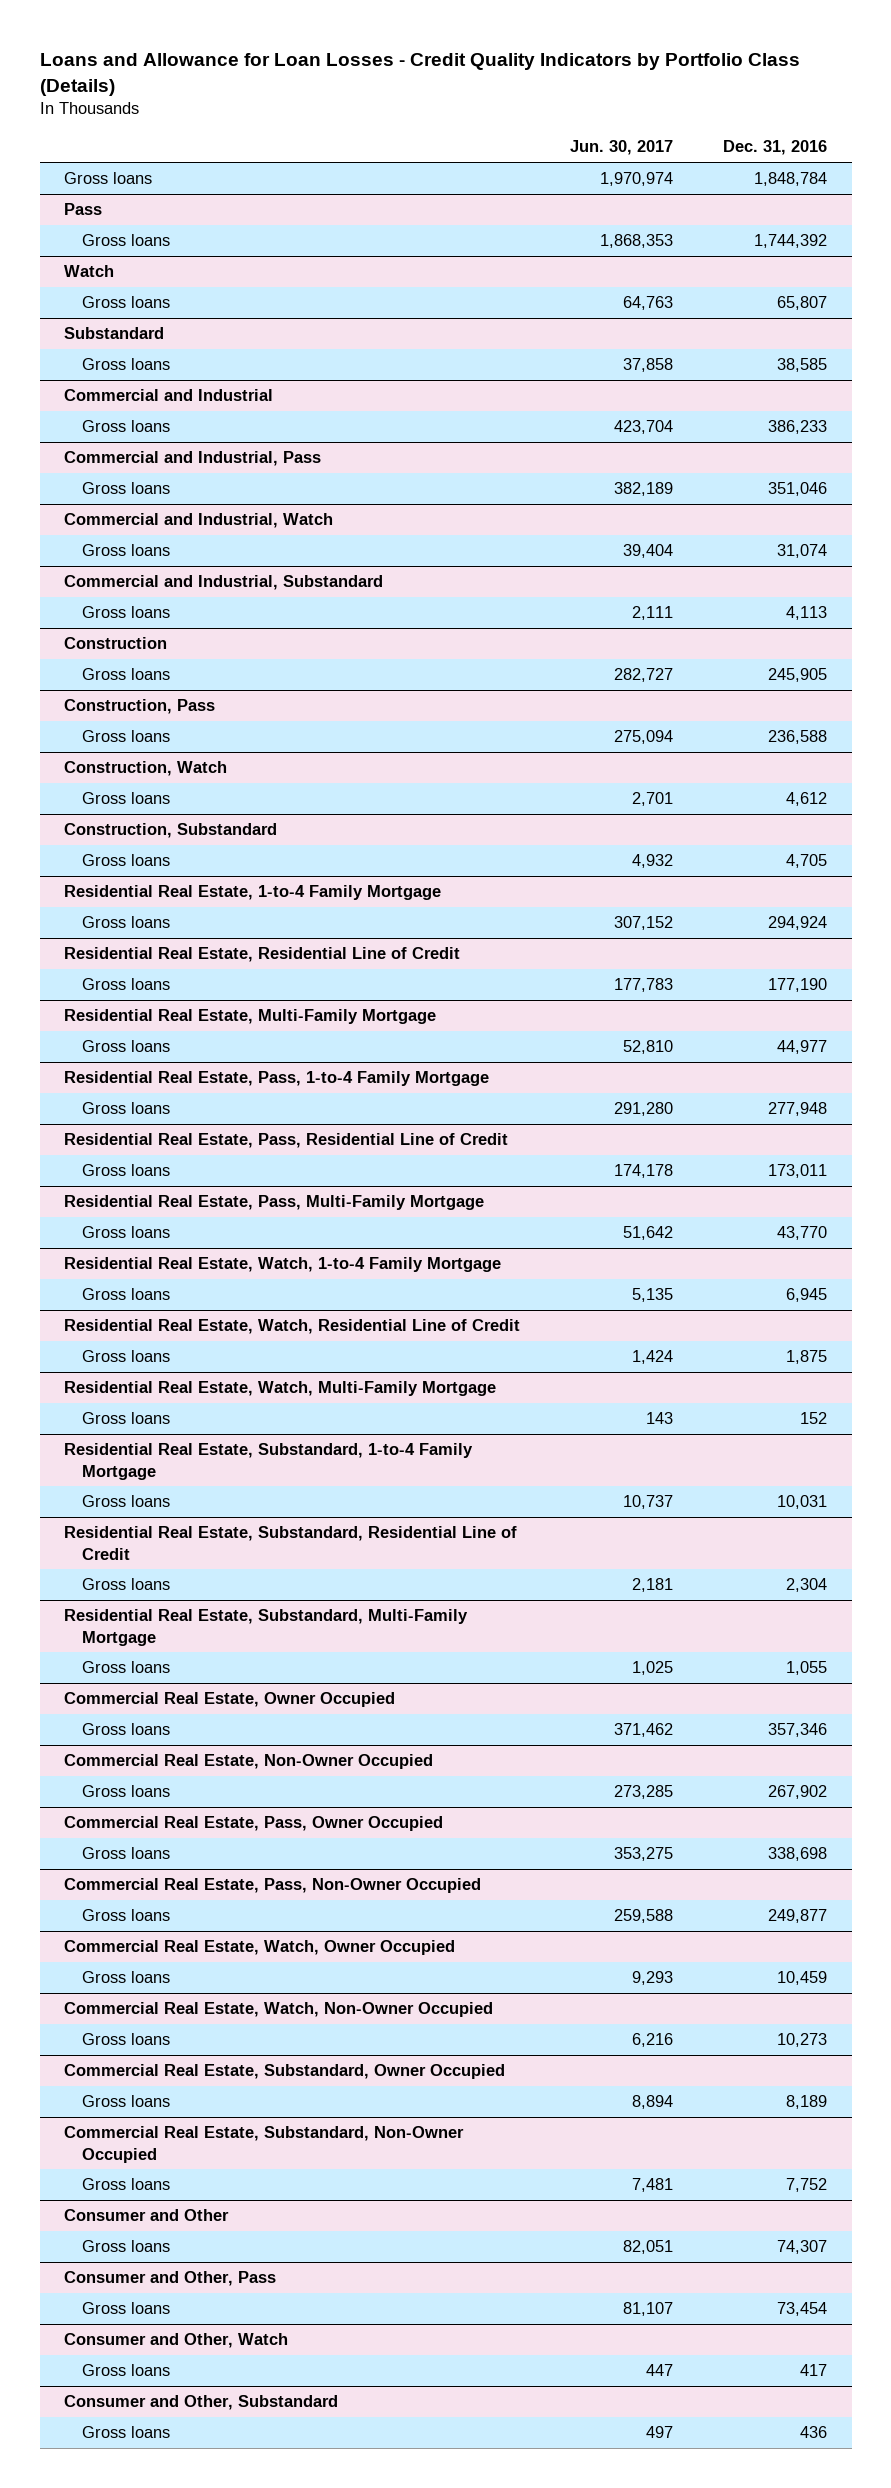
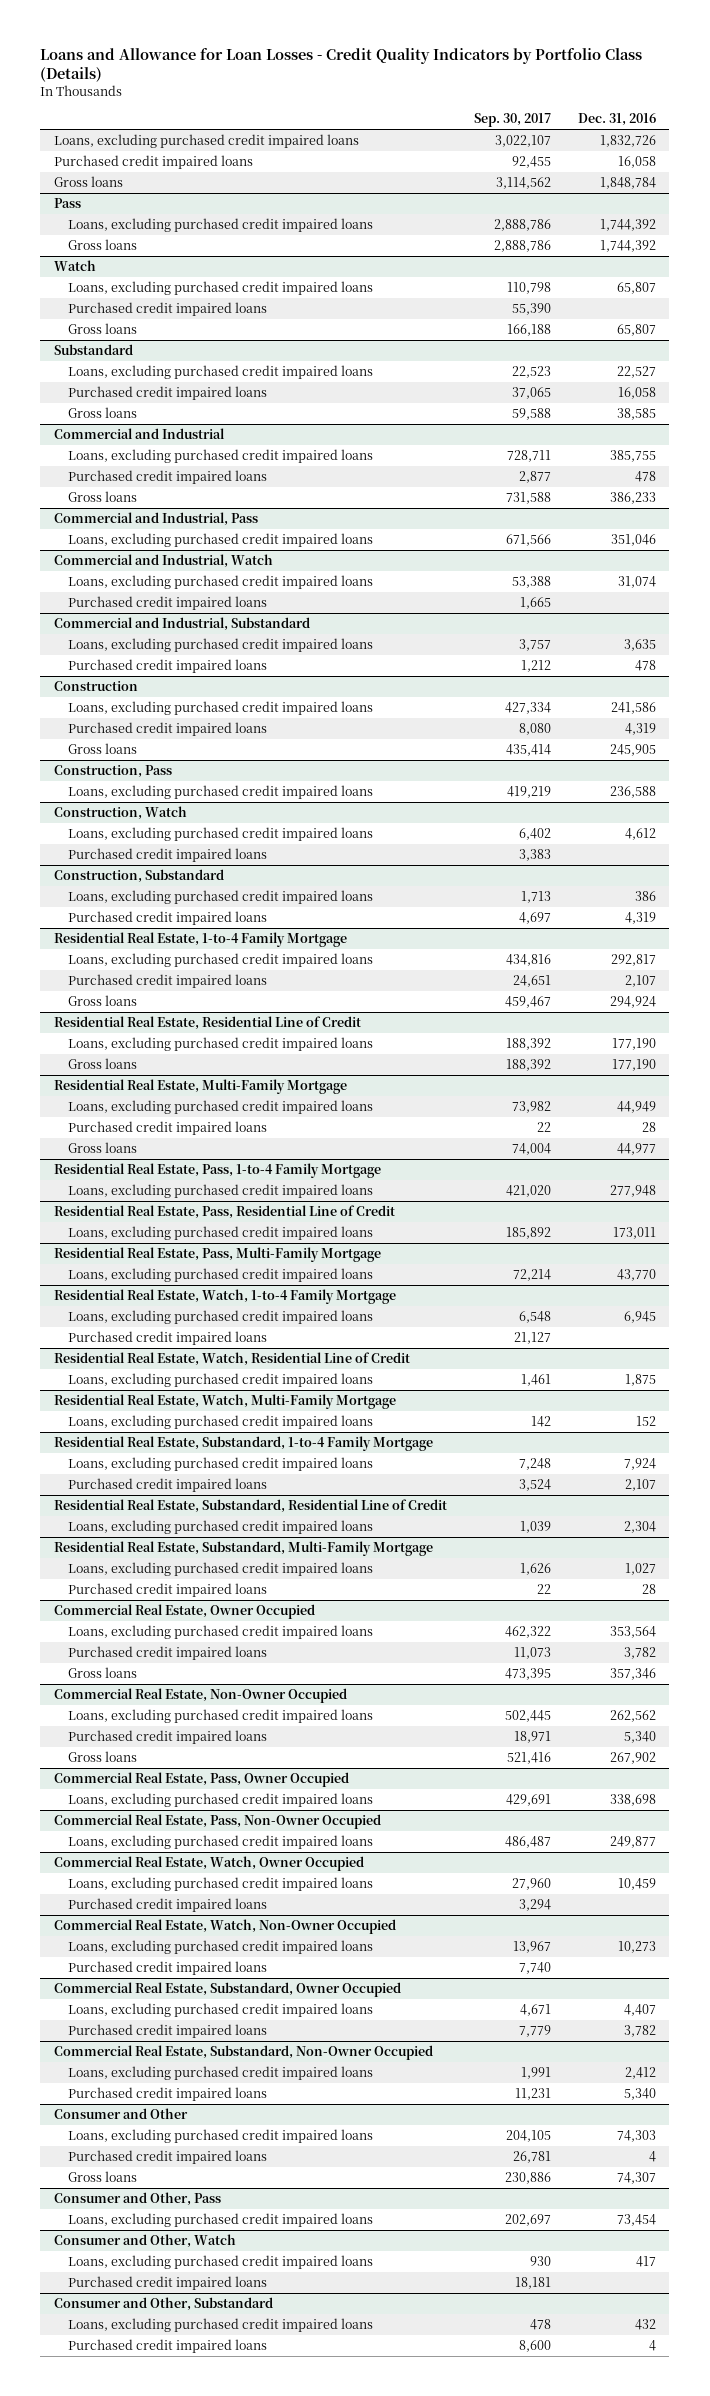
- | Jun. 30, 2017 | Dec. 31, 2016
+ | Sep. 30, 2017 | Dec. 31, 2016
+ Loans, excluding purchased credit impaired loans | 3,022,107 | 1,832,726
+ Purchased credit impaired loans | 92,455 | 16,058
@ Pass
+ Loans, excluding purchased credit impaired loans | 2,888,786 | 1,744,392
@ Watch
+ Loans, excluding purchased credit impaired loans | 110,798 | 65,807
+ Purchased credit impaired loans | 55,390 |
@ Substandard
+ Loans, excluding purchased credit impaired loans | 22,523 | 22,527
+ Purchased credit impaired loans | 37,065 | 16,058
@ Commercial and Industrial
+ Loans, excluding purchased credit impaired loans | 728,711 | 385,755
+ Purchased credit impaired loans | 2,877 | 478
@ Commercial and Industrial, Pass
- Gross loans | 382,189 | 351,046
+ Loans, excluding purchased credit impaired loans | 671,566 | 351,046
@ Commercial and Industrial, Watch
- Gross loans | 39,404 | 31,074
+ Loans, excluding purchased credit impaired loans | 53,388 | 31,074
+ Purchased credit impaired loans | 1,665 |
@ Commercial and Industrial, Substandard
- Gross loans | 2,111 | 4,113
+ Loans, excluding purchased credit impaired loans | 3,757 | 3,635
+ Purchased credit impaired loans | 1,212 | 478
@ Construction
+ Loans, excluding purchased credit impaired loans | 427,334 | 241,586
+ Purchased credit impaired loans | 8,080 | 4,319
@ Construction, Pass
- Gross loans | 275,094 | 236,588
+ Loans, excluding purchased credit impaired loans | 419,219 | 236,588
@ Construction, Watch
- Gross loans | 2,701 | 4,612
+ Loans, excluding purchased credit impaired loans | 6,402 | 4,612
+ Purchased credit impaired loans | 3,383 |
@ Construction, Substandard
- Gross loans | 4,932 | 4,705
+ Loans, excluding purchased credit impaired loans | 1,713 | 386
+ Purchased credit impaired loans | 4,697 | 4,319
@ Residential Real Estate, 1-to-4 Family Mortgage
+ Loans, excluding purchased credit impaired loans | 434,816 | 292,817
+ Purchased credit impaired loans | 24,651 | 2,107
@ Residential Real Estate, Residential Line of Credit
+ Loans, excluding purchased credit impaired loans | 188,392 | 177,190
@ Residential Real Estate, Multi-Family Mortgage
+ Loans, excluding purchased credit impaired loans | 73,982 | 44,949
+ Purchased credit impaired loans | 22 | 28
@ Residential Real Estate, Pass, 1-to-4 Family Mortgage
- Gross loans | 291,280 | 277,948
+ Loans, excluding purchased credit impaired loans | 421,020 | 277,948
@ Residential Real Estate, Pass, Residential Line of Credit
- Gross loans | 174,178 | 173,011
+ Loans, excluding purchased credit impaired loans | 185,892 | 173,011
@ Residential Real Estate, Pass, Multi-Family Mortgage
- Gross loans | 51,642 | 43,770
+ Loans, excluding purchased credit impaired loans | 72,214 | 43,770
@ Residential Real Estate, Watch, 1-to-4 Family Mortgage
- Gross loans | 5,135 | 6,945
+ Loans, excluding purchased credit impaired loans | 6,548 | 6,945
+ Purchased credit impaired loans | 21,127 |
@ Residential Real Estate, Watch, Residential Line of Credit
- Gross loans | 1,424 | 1,875
+ Loans, excluding purchased credit impaired loans | 1,461 | 1,875
@ Residential Real Estate, Watch, Multi-Family Mortgage
- Gross loans | 143 | 152
+ Loans, excluding purchased credit impaired loans | 142 | 152
@ Residential Real Estate, Substandard, 1-to-4 Family Mortgage
- Gross loans | 10,737 | 10,031
+ Loans, excluding purchased credit impaired loans | 7,248 | 7,924
+ Purchased credit impaired loans | 3,524 | 2,107
@ Residential Real Estate, Substandard, Residential Line of Credit
- Gross loans | 2,181 | 2,304
+ Loans, excluding purchased credit impaired loans | 1,039 | 2,304
@ Residential Real Estate, Substandard, Multi-Family Mortgage
- Gross loans | 1,025 | 1,055
+ Loans, excluding purchased credit impaired loans | 1,626 | 1,027
+ Purchased credit impaired loans | 22 | 28
@ Commercial Real Estate, Owner Occupied
+ Loans, excluding purchased credit impaired loans | 462,322 | 353,564
+ Purchased credit impaired loans | 11,073 | 3,782
@ Commercial Real Estate, Non-Owner Occupied
+ Loans, excluding purchased credit impaired loans | 502,445 | 262,562
+ Purchased credit impaired loans | 18,971 | 5,340
@ Commercial Real Estate, Pass, Owner Occupied
- Gross loans | 353,275 | 338,698
+ Loans, excluding purchased credit impaired loans | 429,691 | 338,698
@ Commercial Real Estate, Pass, Non-Owner Occupied
- Gross loans | 259,588 | 249,877
+ Loans, excluding purchased credit impaired loans | 486,487 | 249,877
@ Commercial Real Estate, Watch, Owner Occupied
- Gross loans | 9,293 | 10,459
+ Loans, excluding purchased credit impaired loans | 27,960 | 10,459
+ Purchased credit impaired loans | 3,294 |
@ Commercial Real Estate, Watch, Non-Owner Occupied
- Gross loans | 6,216 | 10,273
+ Loans, excluding purchased credit impaired loans | 13,967 | 10,273
+ Purchased credit impaired loans | 7,740 |
@ Commercial Real Estate, Substandard, Owner Occupied
- Gross loans | 8,894 | 8,189
+ Loans, excluding purchased credit impaired loans | 4,671 | 4,407
+ Purchased credit impaired loans | 7,779 | 3,782
@ Commercial Real Estate, Substandard, Non-Owner Occupied
- Gross loans | 7,481 | 7,752
+ Loans, excluding purchased credit impaired loans | 1,991 | 2,412
+ Purchased credit impaired loans | 11,231 | 5,340
@ Consumer and Other
+ Loans, excluding purchased credit impaired loans | 204,105 | 74,303
+ Purchased credit impaired loans | 26,781 | 4
@ Consumer and Other, Pass
- Gross loans | 81,107 | 73,454
+ Loans, excluding purchased credit impaired loans | 202,697 | 73,454
@ Consumer and Other, Watch
- Gross loans | 447 | 417
+ Loans, excluding purchased credit impaired loans | 930 | 417
+ Purchased credit impaired loans | 18,181 |
@ Consumer and Other, Substandard
- Gross loans | 497 | 436
+ Loans, excluding purchased credit impaired loans | 478 | 432
+ Purchased credit impaired loans | 8,600 | 4

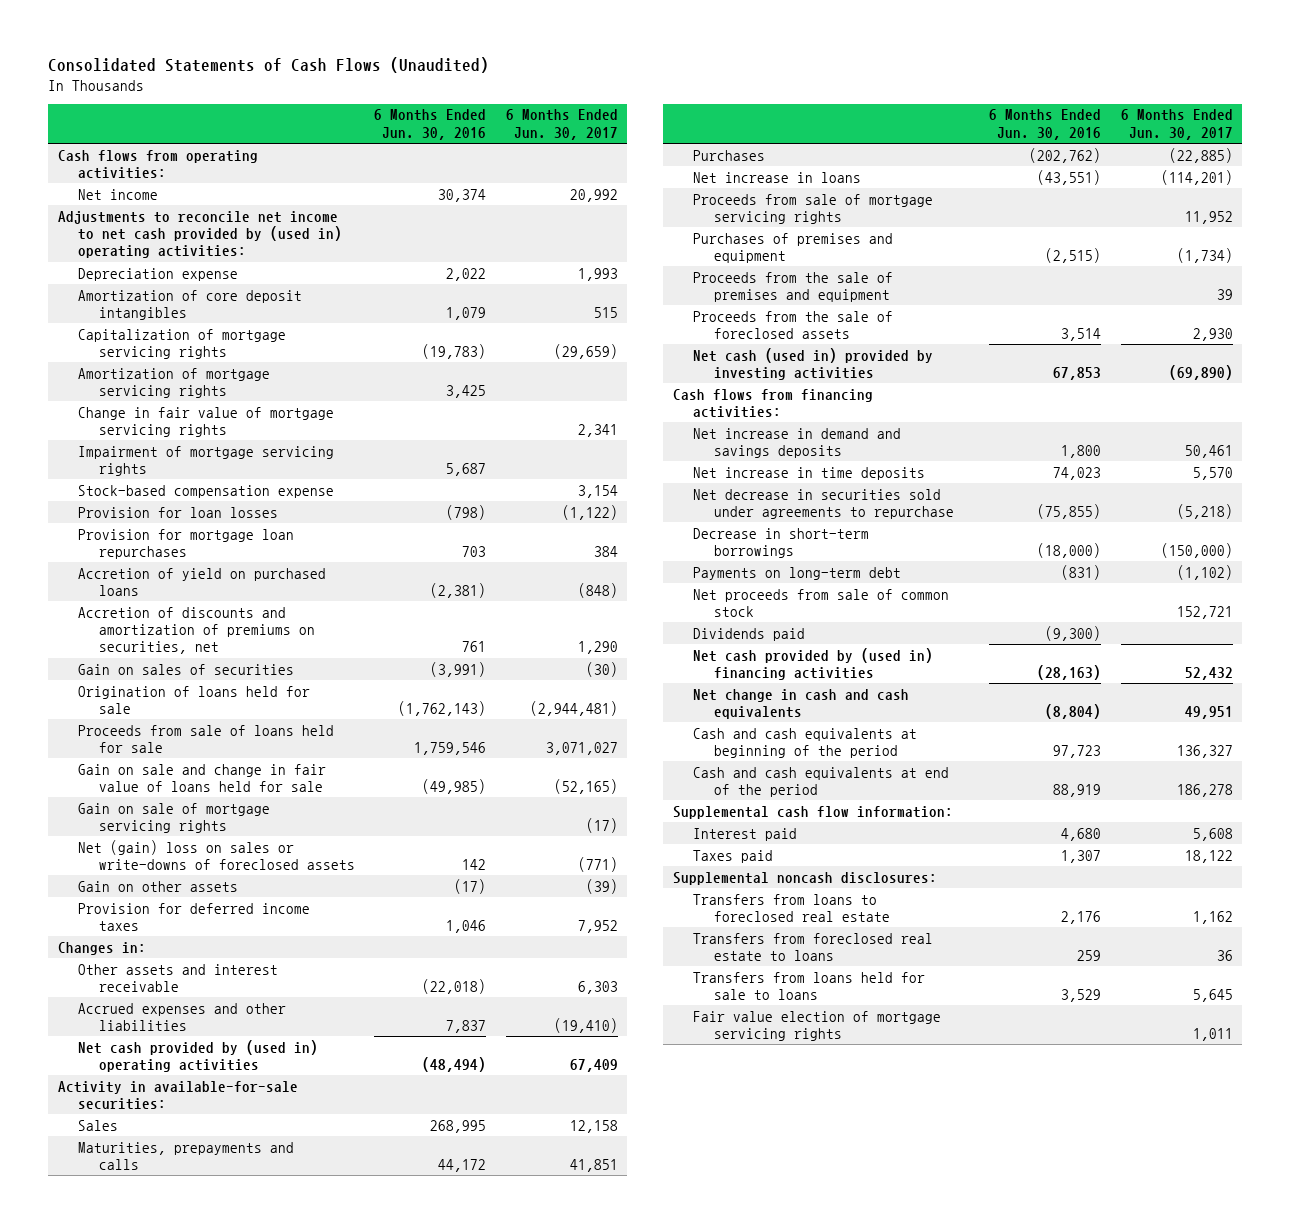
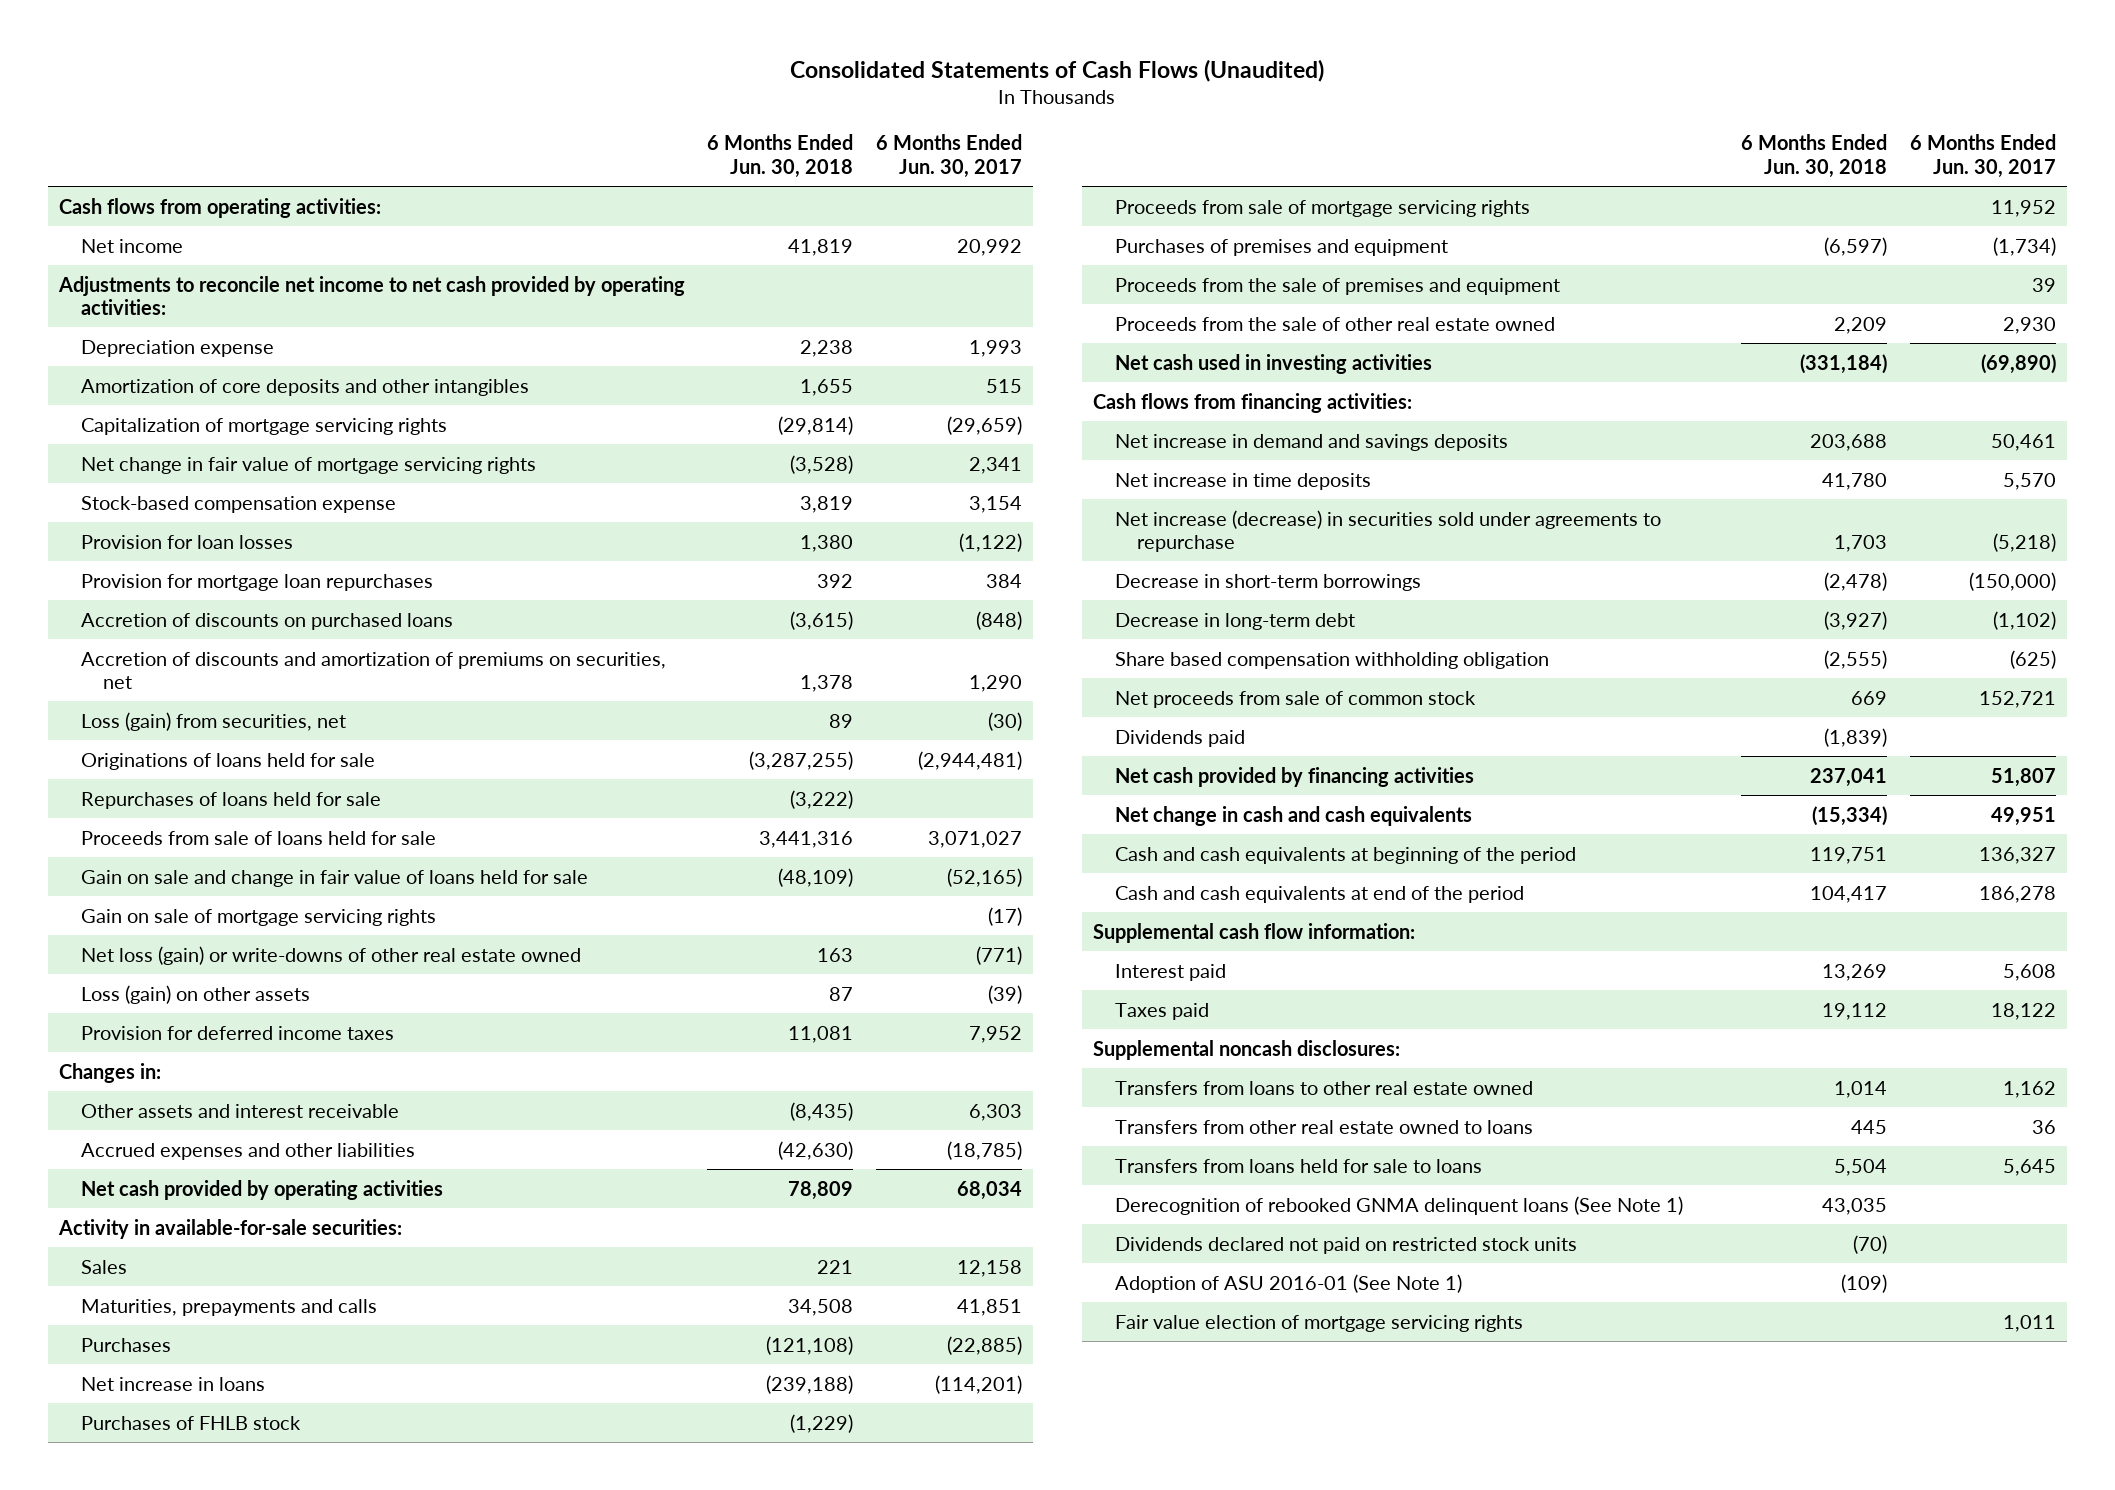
- | 6 Months Ended Jun. 30, 2016 | 6 Months Ended Jun. 30, 2017
+ | 6 Months Ended Jun. 30, 2018 | 6 Months Ended Jun. 30, 2017
- Adjustments to reconcile net income to net cash provided by (used in) operating activities:
+ Adjustments to reconcile net income to net cash provided by operating activities:
- Amortization of core deposit intangibles | 1,079 | 515
+ Amortization of core deposits and other intangibles | 1,655 | 515
- Amortization of mortgage servicing rights | 3,425 |
- Change in fair value of mortgage servicing rights | | 2,341
- Impairment of mortgage servicing rights | 5,687 |
+ Net change in fair value of mortgage servicing rights | (3,528) | 2,341
- Accretion of yield on purchased loans | (2,381) | (848)
+ Accretion of discounts on purchased loans | (3,615) | (848)
- Gain on sales of securities | (3,991) | (30)
- Origination of loans held for sale | (1,762,143) | (2,944,481)
+ Loss (gain) from securities, net | 89 | (30)
+ Originations of loans held for sale | (3,287,255) | (2,944,481)
+ Repurchases of loans held for sale | (3,222) |
- Net (gain) loss on sales or write-downs of foreclosed assets | 142 | (771)
- Gain on other assets | (17) | (39)
+ Net loss (gain) or write-downs of other real estate owned | 163 | (771)
+ Loss (gain) on other assets | 87 | (39)
- Accrued expenses and other liabilities | 7,837 | (19,410)
- Net cash provided by (used in) operating activities | (48,494) | 67,409
+ Accrued expenses and other liabilities | (42,630) | (18,785)
+ Net cash provided by operating activities | 78,809 | 68,034
+ Purchases of FHLB stock | (1,229) |
- Proceeds from the sale of foreclosed assets | 3,514 | 2,930
- Net cash (used in) provided by investing activities | 67,853 | (69,890)
+ Proceeds from the sale of other real estate owned | 2,209 | 2,930
+ Net cash used in investing activities | (331,184) | (69,890)
- Net decrease in securities sold under agreements to repurchase | (75,855) | (5,218)
+ Net increase (decrease) in securities sold under agreements to repurchase | 1,703 | (5,218)
- Payments on long-term debt | (831) | (1,102)
+ Decrease in long-term debt | (3,927) | (1,102)
+ Share based compensation withholding obligation | (2,555) | (625)
- Net cash provided by (used in) financing activities | (28,163) | 52,432
+ Net cash provided by financing activities | 237,041 | 51,807
- Transfers from loans to foreclosed real estate | 2,176 | 1,162
- Transfers from foreclosed real estate to loans | 259 | 36
+ Transfers from loans to other real estate owned | 1,014 | 1,162
+ Transfers from other real estate owned to loans | 445 | 36
+ Derecognition of rebooked GNMA delinquent loans (See Note 1) | 43,035 |
+ Dividends declared not paid on restricted stock units | (70) |
+ Adoption of ASU 2016-01 (See Note 1) | (109) |

